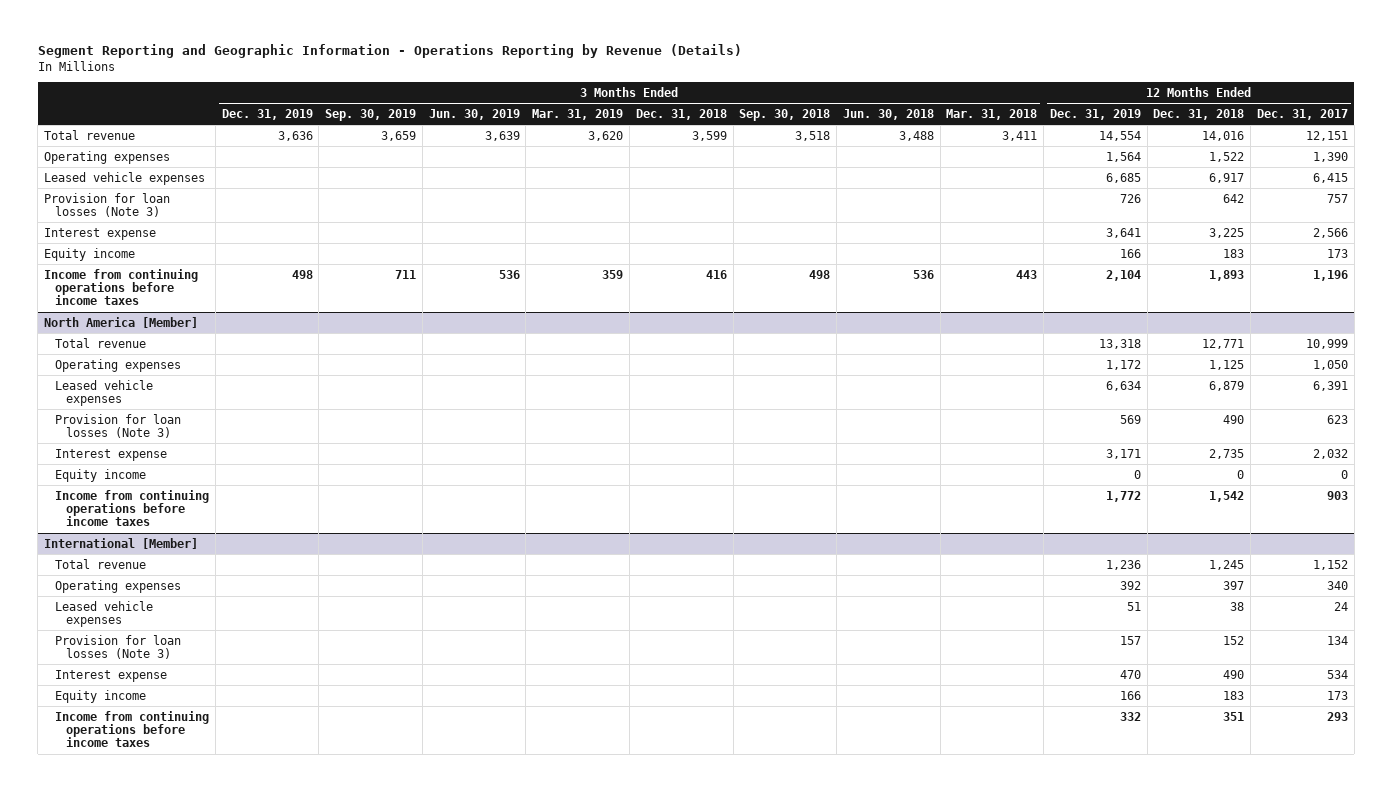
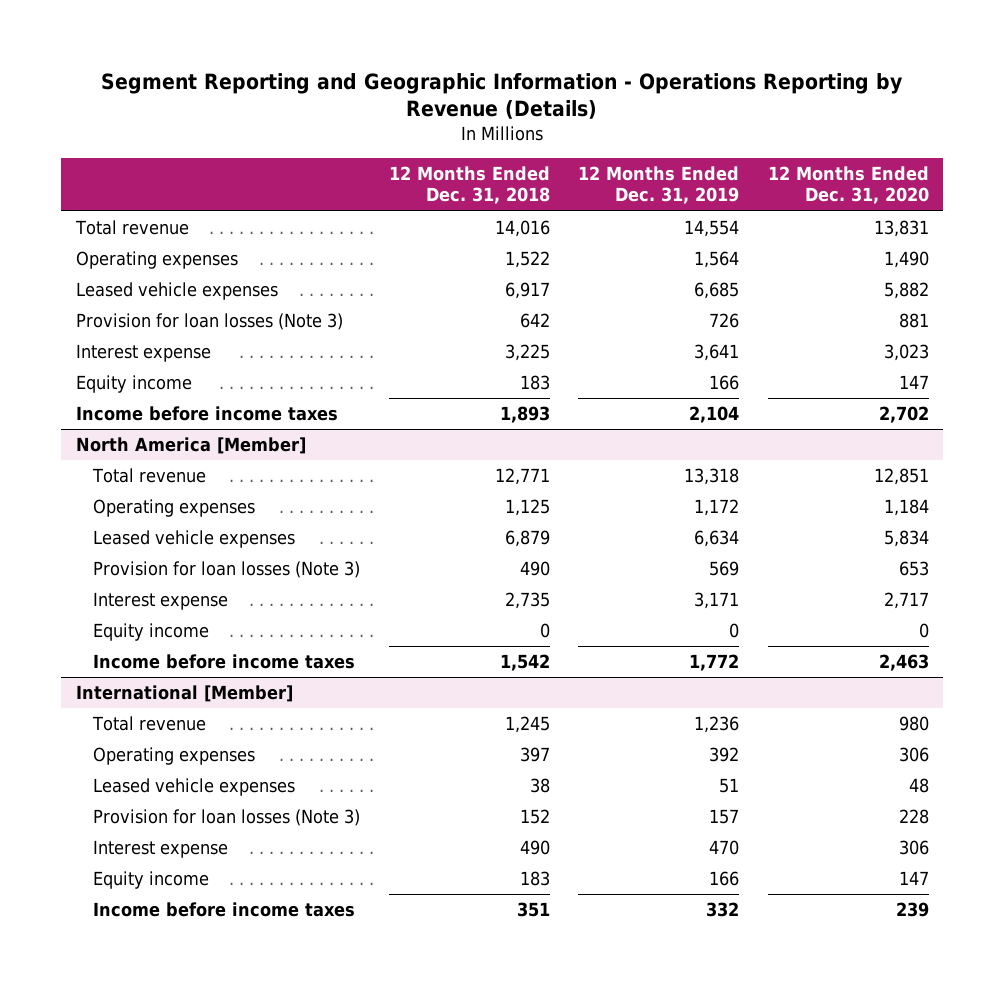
- | 3 Months Ended Dec. 31, 2019 | 3 Months Ended Sep. 30, 2019 | 3 Months Ended Jun. 30, 2019 | 3 Months Ended Mar. 31, 2019 | 3 Months Ended Dec. 31, 2018 | 3 Months Ended Sep. 30, 2018 | 3 Months Ended Jun. 30, 2018 | 3 Months Ended Mar. 31, 2018 | 12 Months Ended Dec. 31, 2019 | 12 Months Ended Dec. 31, 2018 | 12 Months Ended Dec. 31, 2017
+ | 12 Months Ended Dec. 31, 2018 | 12 Months Ended Dec. 31, 2019 | 12 Months Ended Dec. 31, 2020
- Income from continuing operations before income taxes | 498 | 711 | 536 | 359 | 416 | 498 | 536 | 443 | 2,104 | 1,893 | 1,196
+ Income before income taxes | 1,893 | 2,104 | 2,702
@ North America [Member]
- Income from continuing operations before income taxes | | | | | | | | | 1,772 | 1,542 | 903
+ Income before income taxes | 1,542 | 1,772 | 2,463
@ International [Member]
- Income from continuing operations before income taxes | | | | | | | | | 332 | 351 | 293
+ Income before income taxes | 351 | 332 | 239

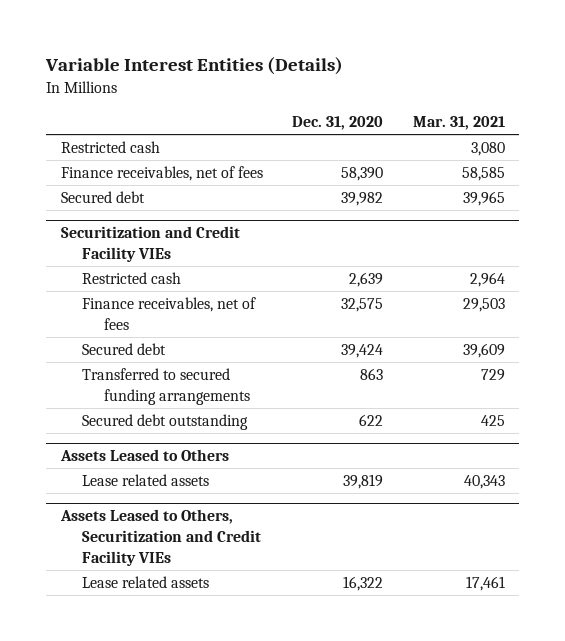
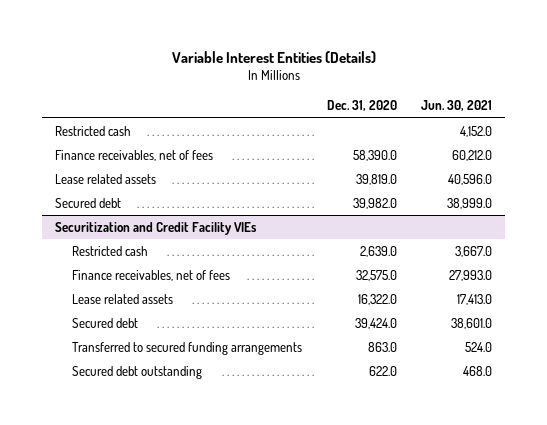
- | Dec. 31, 2020 | Mar. 31, 2021
+ | Dec. 31, 2020 | Jun. 30, 2021
- Finance receivables, net of fees | 58,390 | 58,585
- Secured debt | 39,982 | 39,965
+ Finance receivables, net of fees | 58,390.0 | 60,212.0
+ Lease related assets | 39,819.0 | 40,596.0
+ Secured debt | 39,982.0 | 38,999.0
@ Securitization and Credit Facility VIEs
- Restricted cash | 2,639 | 2,964
- Finance receivables, net of fees | 32,575 | 29,503
- Secured debt | 39,424 | 39,609
- Transferred to secured funding arrangements | 863 | 729
- Secured debt outstanding | 622 | 425
- Assets Leased to Others
- Lease related assets | 39,819 | 40,343
- Assets Leased to Others, Securitization and Credit Facility VIEs
- Lease related assets | 16,322 | 17,461
@ Securitization and Credit Facility VIEs
+ Restricted cash | 2,639.0 | 3,667.0
+ Finance receivables, net of fees | 32,575.0 | 27,993.0
+ Lease related assets | 16,322.0 | 17,413.0
+ Secured debt | 39,424.0 | 38,601.0
+ Transferred to secured funding arrangements | 863.0 | 524.0
+ Secured debt outstanding | 622.0 | 468.0

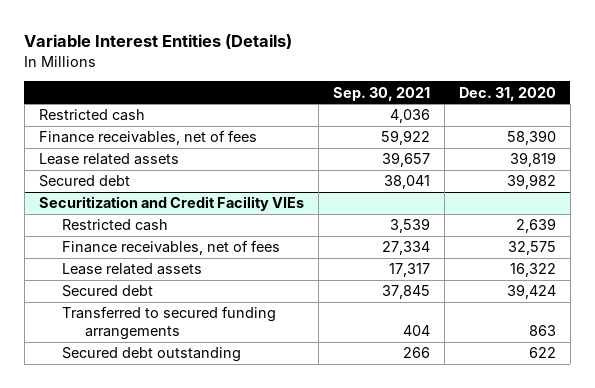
- | Dec. 31, 2020 | Jun. 30, 2021
+ | Sep. 30, 2021 | Dec. 31, 2020
- Finance receivables, net of fees | 58,390.0 | 60,212.0
- Lease related assets | 39,819.0 | 40,596.0
- Secured debt | 39,982.0 | 38,999.0
+ Finance receivables, net of fees | 59,922 | 58,390
+ Lease related assets | 39,657 | 39,819
+ Secured debt | 38,041 | 39,982
@ Securitization and Credit Facility VIEs
- Restricted cash | 2,639.0 | 3,667.0
- Finance receivables, net of fees | 32,575.0 | 27,993.0
- Lease related assets | 16,322.0 | 17,413.0
- Secured debt | 39,424.0 | 38,601.0
- Transferred to secured funding arrangements | 863.0 | 524.0
- Secured debt outstanding | 622.0 | 468.0
+ Restricted cash | 3,539 | 2,639
+ Finance receivables, net of fees | 27,334 | 32,575
+ Lease related assets | 17,317 | 16,322
+ Secured debt | 37,845 | 39,424
+ Transferred to secured funding arrangements | 404 | 863
+ Secured debt outstanding | 266 | 622

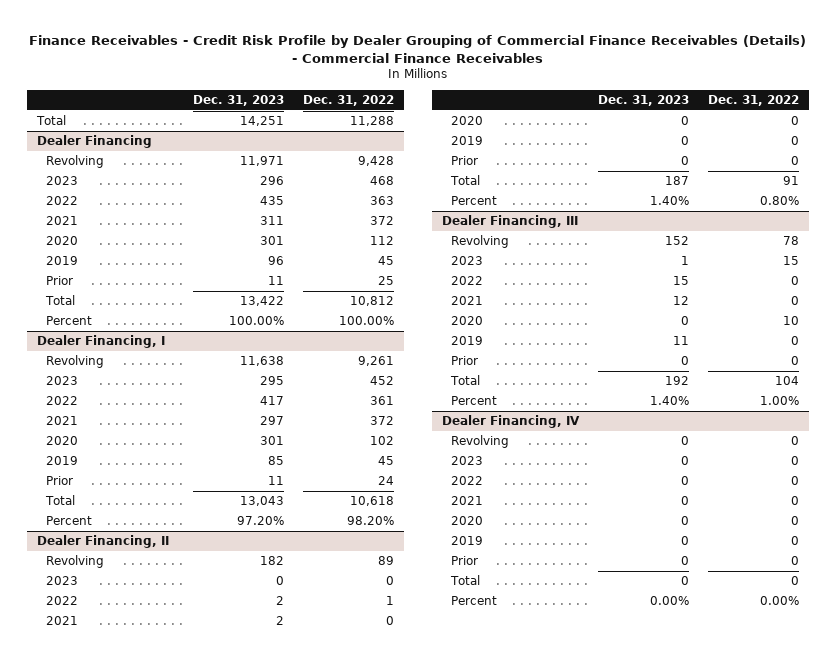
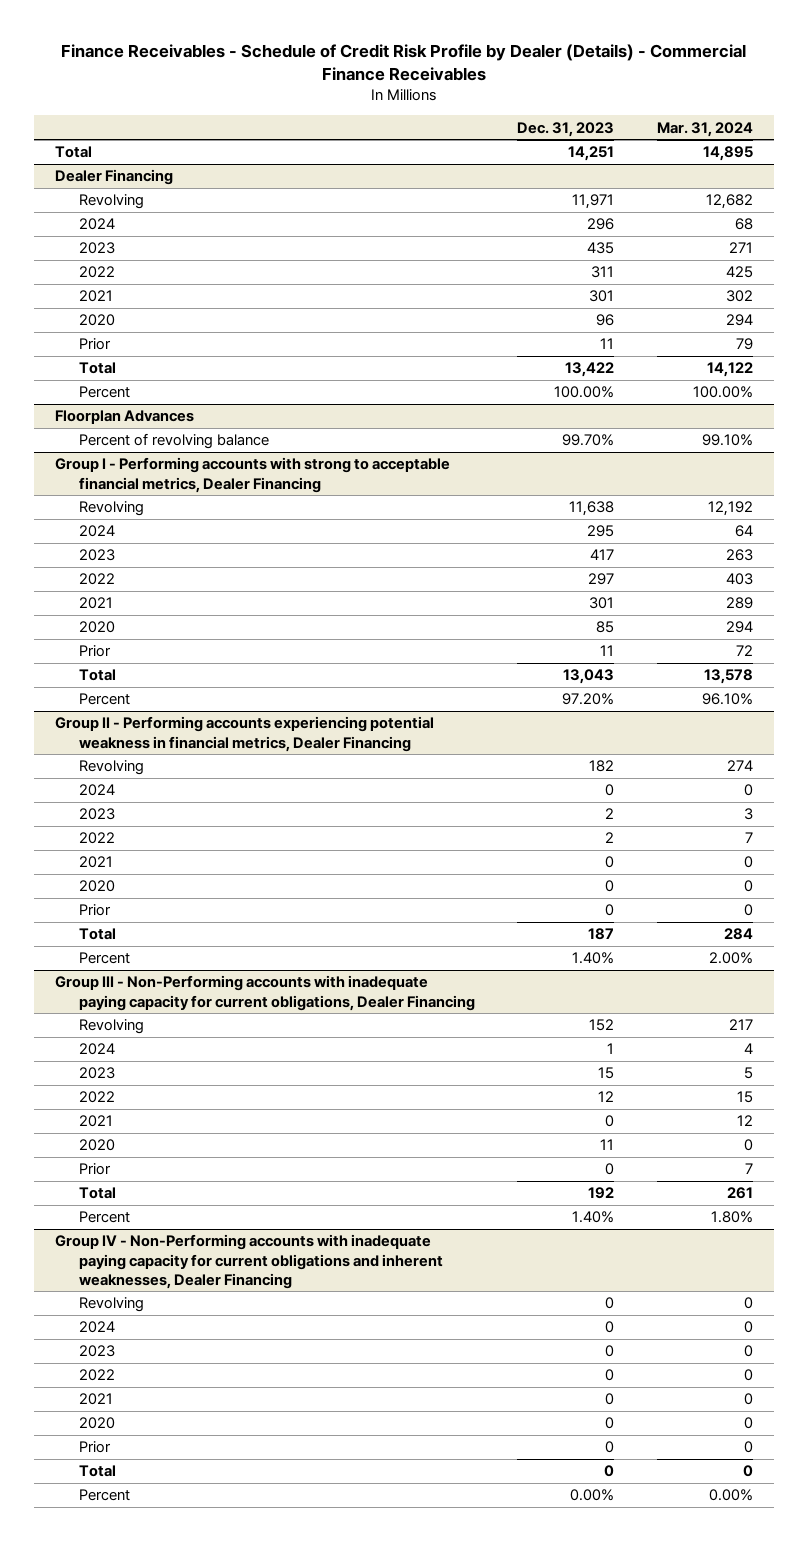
- Finance Receivables - Credit Risk Profile by Dealer Grouping of Commercial Finance Receivables (Details) - Commercial Finance Receivables
+ Finance Receivables - Schedule of Credit Risk Profile by Dealer (Details) - Commercial Finance Receivables
- | Dec. 31, 2023 | Dec. 31, 2022
+ | Dec. 31, 2023 | Mar. 31, 2024
@ Dealer Financing
- 2023 | 296 | 468
- 2022 | 435 | 363
- 2021 | 311 | 372
- 2020 | 301 | 112
- 2019 | 96 | 45
+ 2024 | 296 | 68
+ 2023 | 435 | 271
+ 2022 | 311 | 425
+ 2021 | 301 | 302
+ 2020 | 96 | 294
- Dealer Financing, I
+ Floorplan Advances
+ Percent of revolving balance | 99.70% | 99.10%
+ Group I - Performing accounts with strong to acceptable financial metrics, Dealer Financing
- 2023 | 295 | 452
- 2022 | 417 | 361
- 2021 | 297 | 372
- 2020 | 301 | 102
- 2019 | 85 | 45
+ 2024 | 295 | 64
+ 2023 | 417 | 263
+ 2022 | 297 | 403
+ 2021 | 301 | 289
+ 2020 | 85 | 294
- Dealer Financing, II
+ Group II - Performing accounts experiencing potential weakness in financial metrics, Dealer Financing
- 2023 | 0 | 0
+ 2024 | 0 | 0
+ 2023 | 2 | 3
- 2021 | 2 | 0
+ 2021 | 0 | 0
- 2019 | 0 | 0
- Dealer Financing, III
+ Group III - Non-Performing accounts with inadequate paying capacity for current obligations, Dealer Financing
- 2023 | 1 | 15
- 2022 | 15 | 0
- 2021 | 12 | 0
- 2020 | 0 | 10
- 2019 | 11 | 0
+ 2024 | 1 | 4
+ 2023 | 15 | 5
+ 2022 | 12 | 15
+ 2021 | 0 | 12
+ 2020 | 11 | 0
- Dealer Financing, IV
+ Group IV - Non-Performing accounts with inadequate paying capacity for current obligations and inherent weaknesses, Dealer Financing
+ 2024 | 0 | 0
- 2019 | 0 | 0

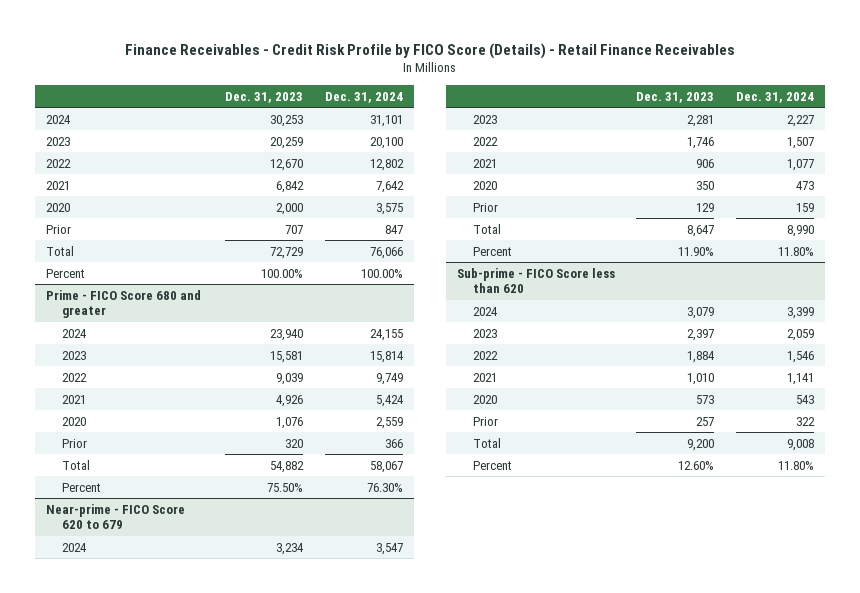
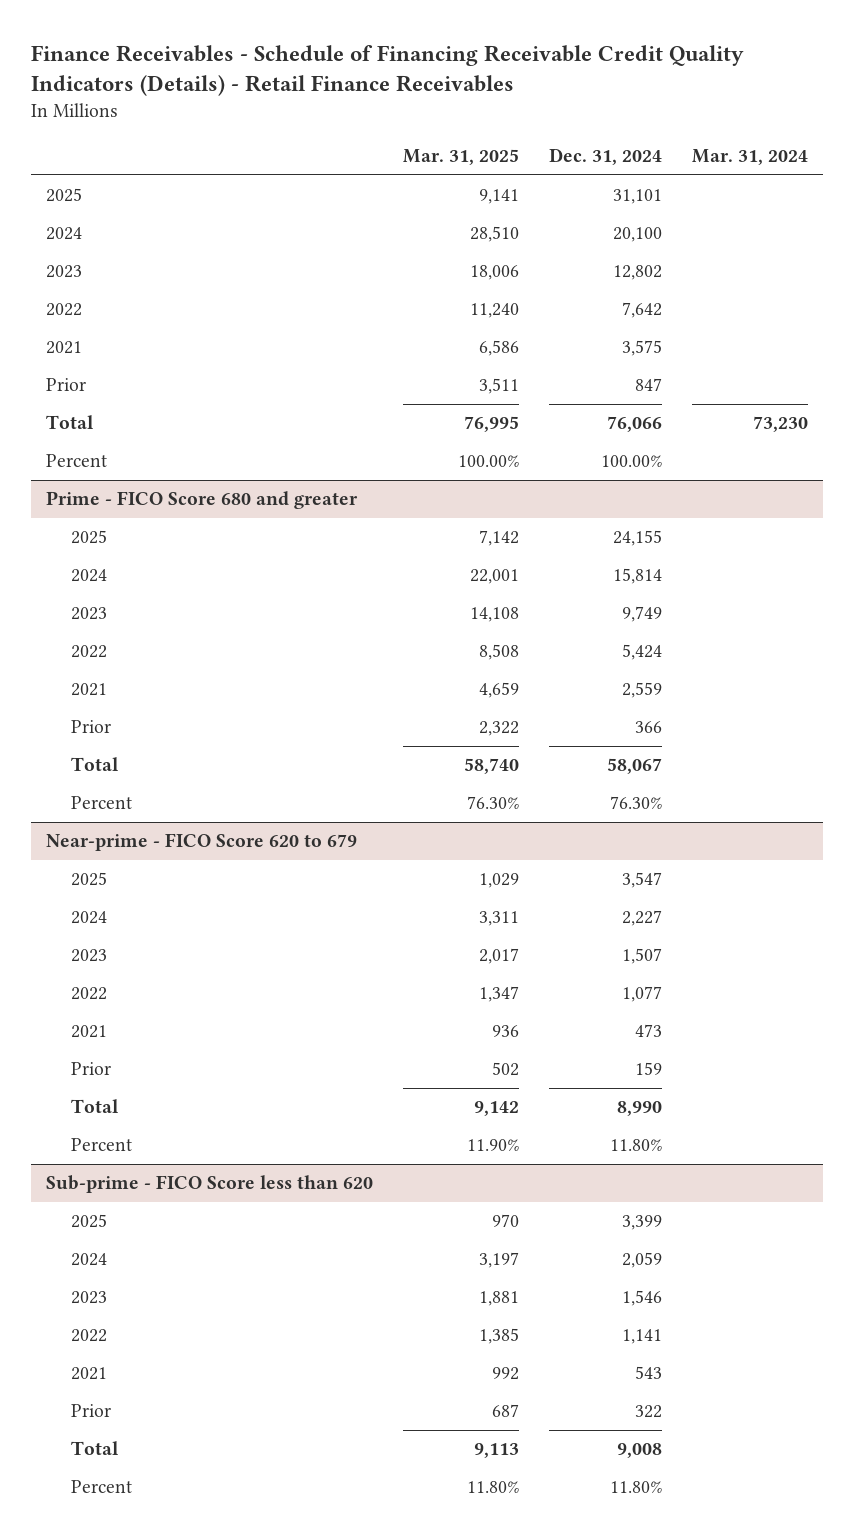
- Finance Receivables - Credit Risk Profile by FICO Score (Details) - Retail Finance Receivables
+ Finance Receivables - Schedule of Financing Receivable Credit Quality Indicators (Details) - Retail Finance Receivables
- | Dec. 31, 2023 | Dec. 31, 2024
+ | Mar. 31, 2025 | Dec. 31, 2024 | Mar. 31, 2024
- 2024 | 30,253 | 31,101
- 2023 | 20,259 | 20,100
- 2022 | 12,670 | 12,802
- 2021 | 6,842 | 7,642
- 2020 | 2,000 | 3,575
+ 2025 | 9,141 | 31,101 |
+ 2024 | 28,510 | 20,100 |
+ 2023 | 18,006 | 12,802 |
+ 2022 | 11,240 | 7,642 |
+ 2021 | 6,586 | 3,575 |
@ Prime - FICO Score 680 and greater
- 2024 | 23,940 | 24,155
- 2023 | 15,581 | 15,814
- 2022 | 9,039 | 9,749
- 2021 | 4,926 | 5,424
- 2020 | 1,076 | 2,559
+ 2025 | 7,142 | 24,155 |
+ 2024 | 22,001 | 15,814 |
+ 2023 | 14,108 | 9,749 |
+ 2022 | 8,508 | 5,424 |
+ 2021 | 4,659 | 2,559 |
@ Near-prime - FICO Score 620 to 679
- 2024 | 3,234 | 3,547
- 2023 | 2,281 | 2,227
- 2022 | 1,746 | 1,507
- 2021 | 906 | 1,077
- 2020 | 350 | 473
+ 2025 | 1,029 | 3,547 |
+ 2024 | 3,311 | 2,227 |
+ 2023 | 2,017 | 1,507 |
+ 2022 | 1,347 | 1,077 |
+ 2021 | 936 | 473 |
@ Sub-prime - FICO Score less than 620
- 2024 | 3,079 | 3,399
- 2023 | 2,397 | 2,059
- 2022 | 1,884 | 1,546
- 2021 | 1,010 | 1,141
- 2020 | 573 | 543
+ 2025 | 970 | 3,399 |
+ 2024 | 3,197 | 2,059 |
+ 2023 | 1,881 | 1,546 |
+ 2022 | 1,385 | 1,141 |
+ 2021 | 992 | 543 |

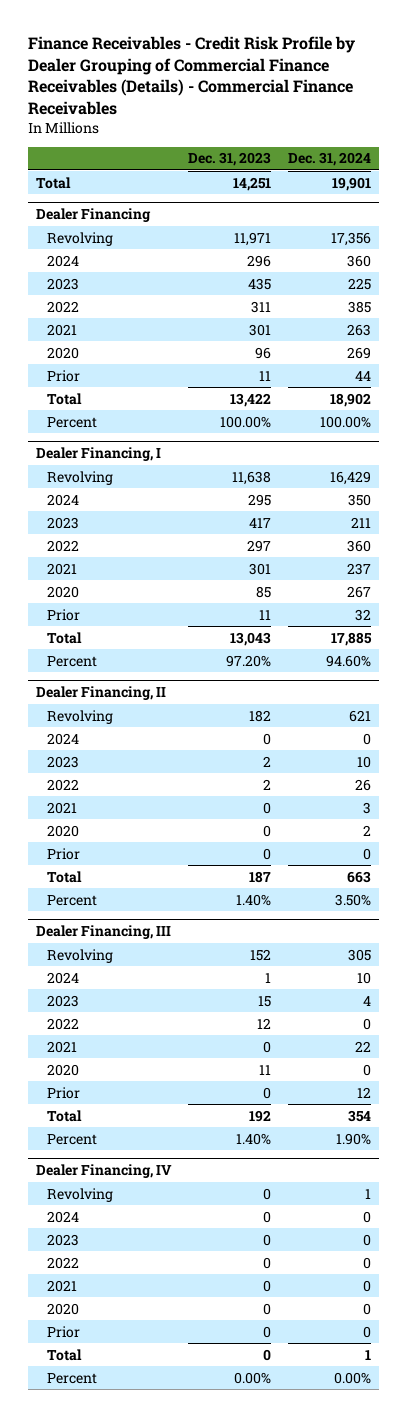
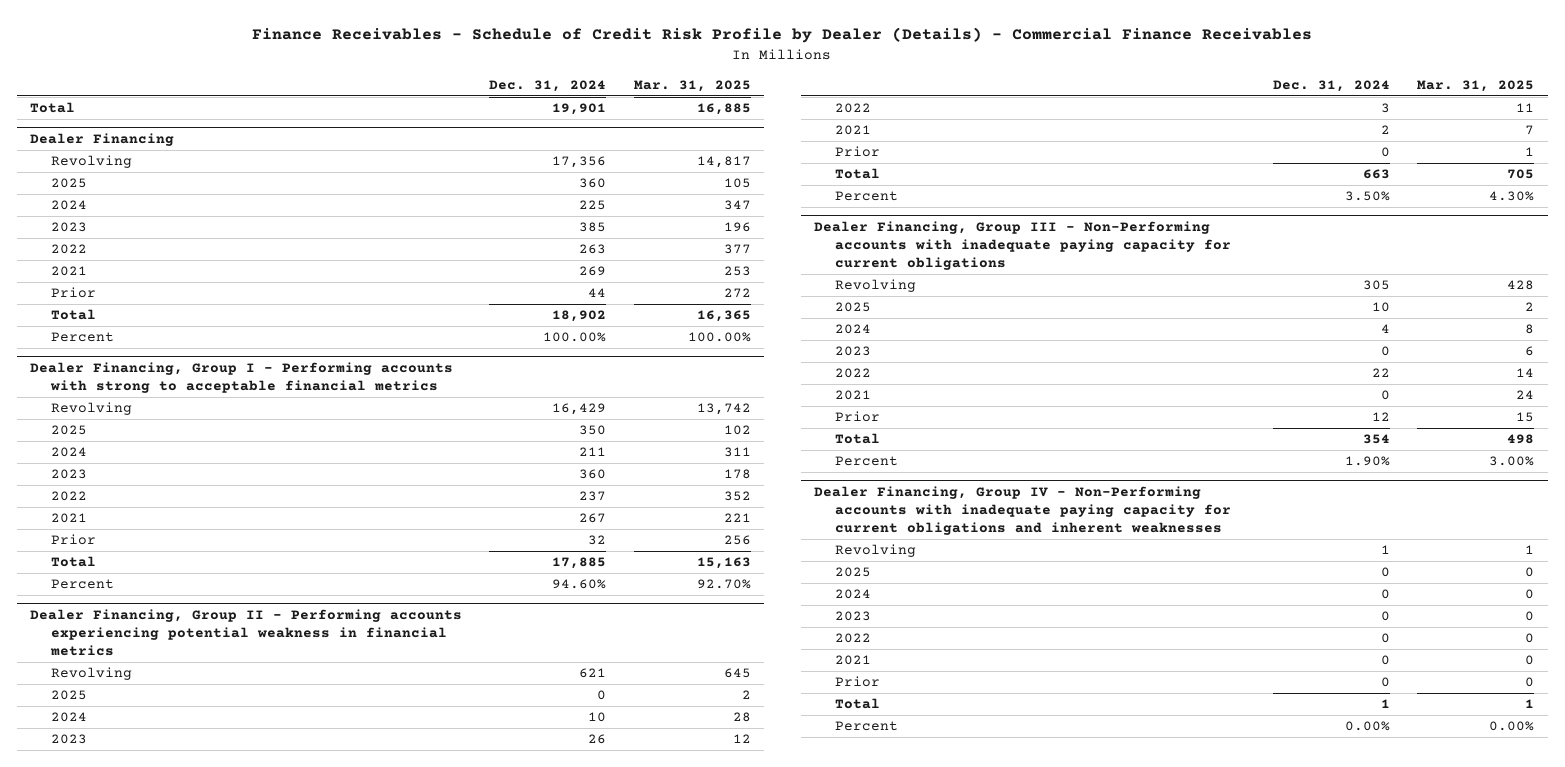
- Finance Receivables - Credit Risk Profile by Dealer Grouping of Commercial Finance Receivables (Details) - Commercial Finance Receivables
+ Finance Receivables - Schedule of Credit Risk Profile by Dealer (Details) - Commercial Finance Receivables
- | Dec. 31, 2023 | Dec. 31, 2024
+ | Dec. 31, 2024 | Mar. 31, 2025
@ Dealer Financing
- 2024 | 296 | 360
- 2023 | 435 | 225
- 2022 | 311 | 385
- 2021 | 301 | 263
- 2020 | 96 | 269
+ 2025 | 360 | 105
+ 2024 | 225 | 347
+ 2023 | 385 | 196
+ 2022 | 263 | 377
+ 2021 | 269 | 253
- Dealer Financing, I
+ Dealer Financing, Group I - Performing accounts with strong to acceptable financial metrics
- 2024 | 295 | 350
- 2023 | 417 | 211
- 2022 | 297 | 360
- 2021 | 301 | 237
- 2020 | 85 | 267
+ 2025 | 350 | 102
+ 2024 | 211 | 311
+ 2023 | 360 | 178
+ 2022 | 237 | 352
+ 2021 | 267 | 221
- Dealer Financing, II
+ Dealer Financing, Group II - Performing accounts experiencing potential weakness in financial metrics
- 2024 | 0 | 0
- 2023 | 2 | 10
- 2022 | 2 | 26
- 2021 | 0 | 3
- 2020 | 0 | 2
+ 2025 | 0 | 2
+ 2024 | 10 | 28
+ 2023 | 26 | 12
+ 2022 | 3 | 11
+ 2021 | 2 | 7
- Dealer Financing, III
+ Dealer Financing, Group III - Non-Performing accounts with inadequate paying capacity for current obligations
- 2024 | 1 | 10
- 2023 | 15 | 4
- 2022 | 12 | 0
- 2021 | 0 | 22
- 2020 | 11 | 0
+ 2025 | 10 | 2
+ 2024 | 4 | 8
+ 2023 | 0 | 6
+ 2022 | 22 | 14
+ 2021 | 0 | 24
- Dealer Financing, IV
+ Dealer Financing, Group IV - Non-Performing accounts with inadequate paying capacity for current obligations and inherent weaknesses
+ 2025 | 0 | 0
- 2020 | 0 | 0

